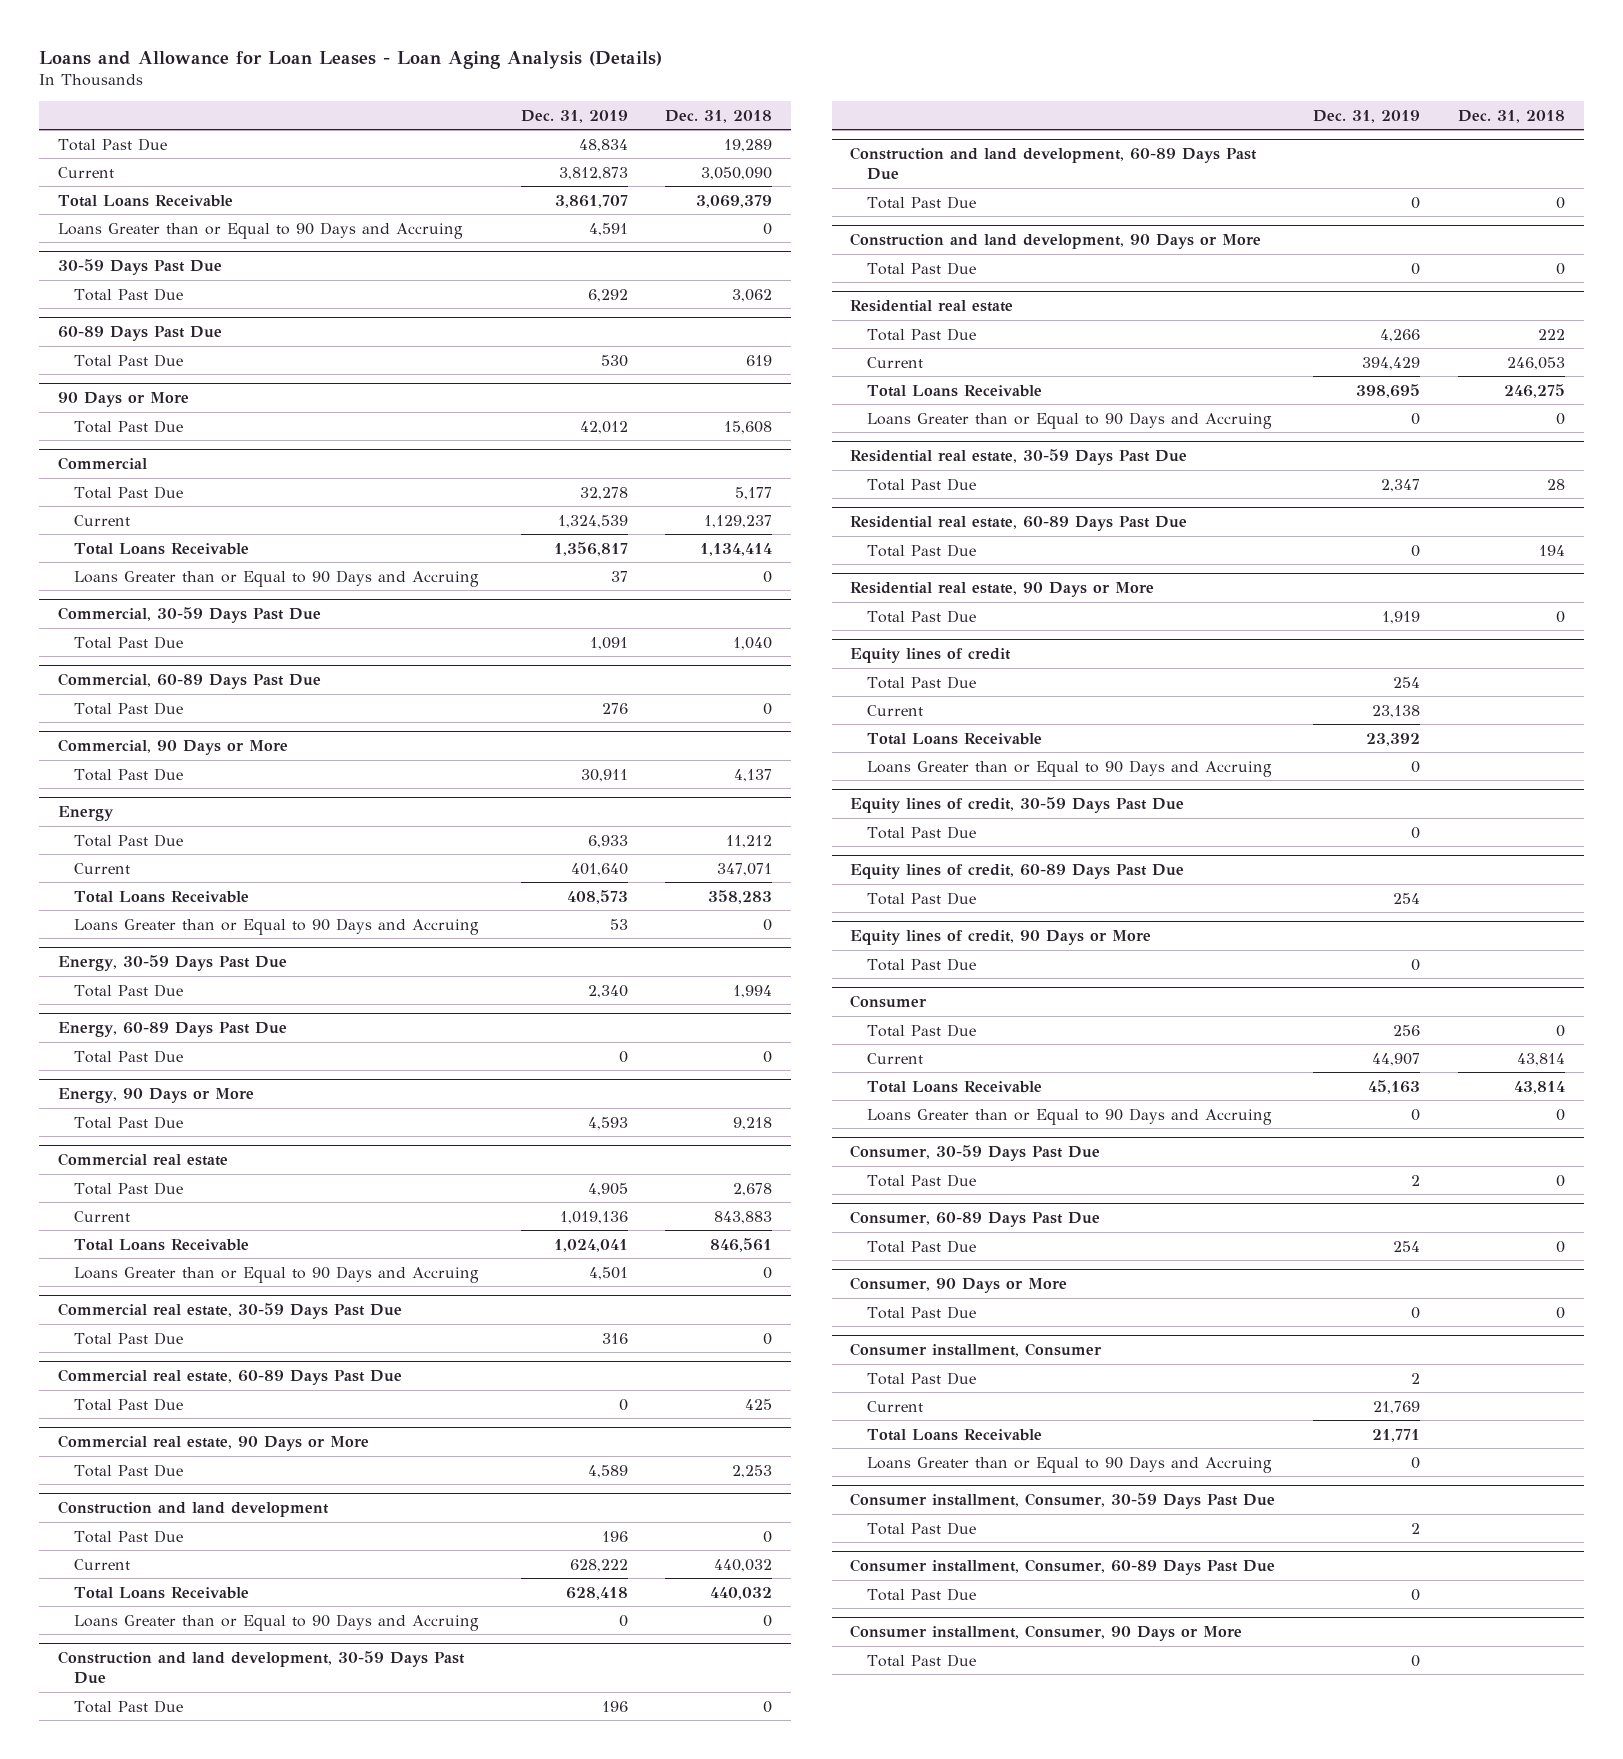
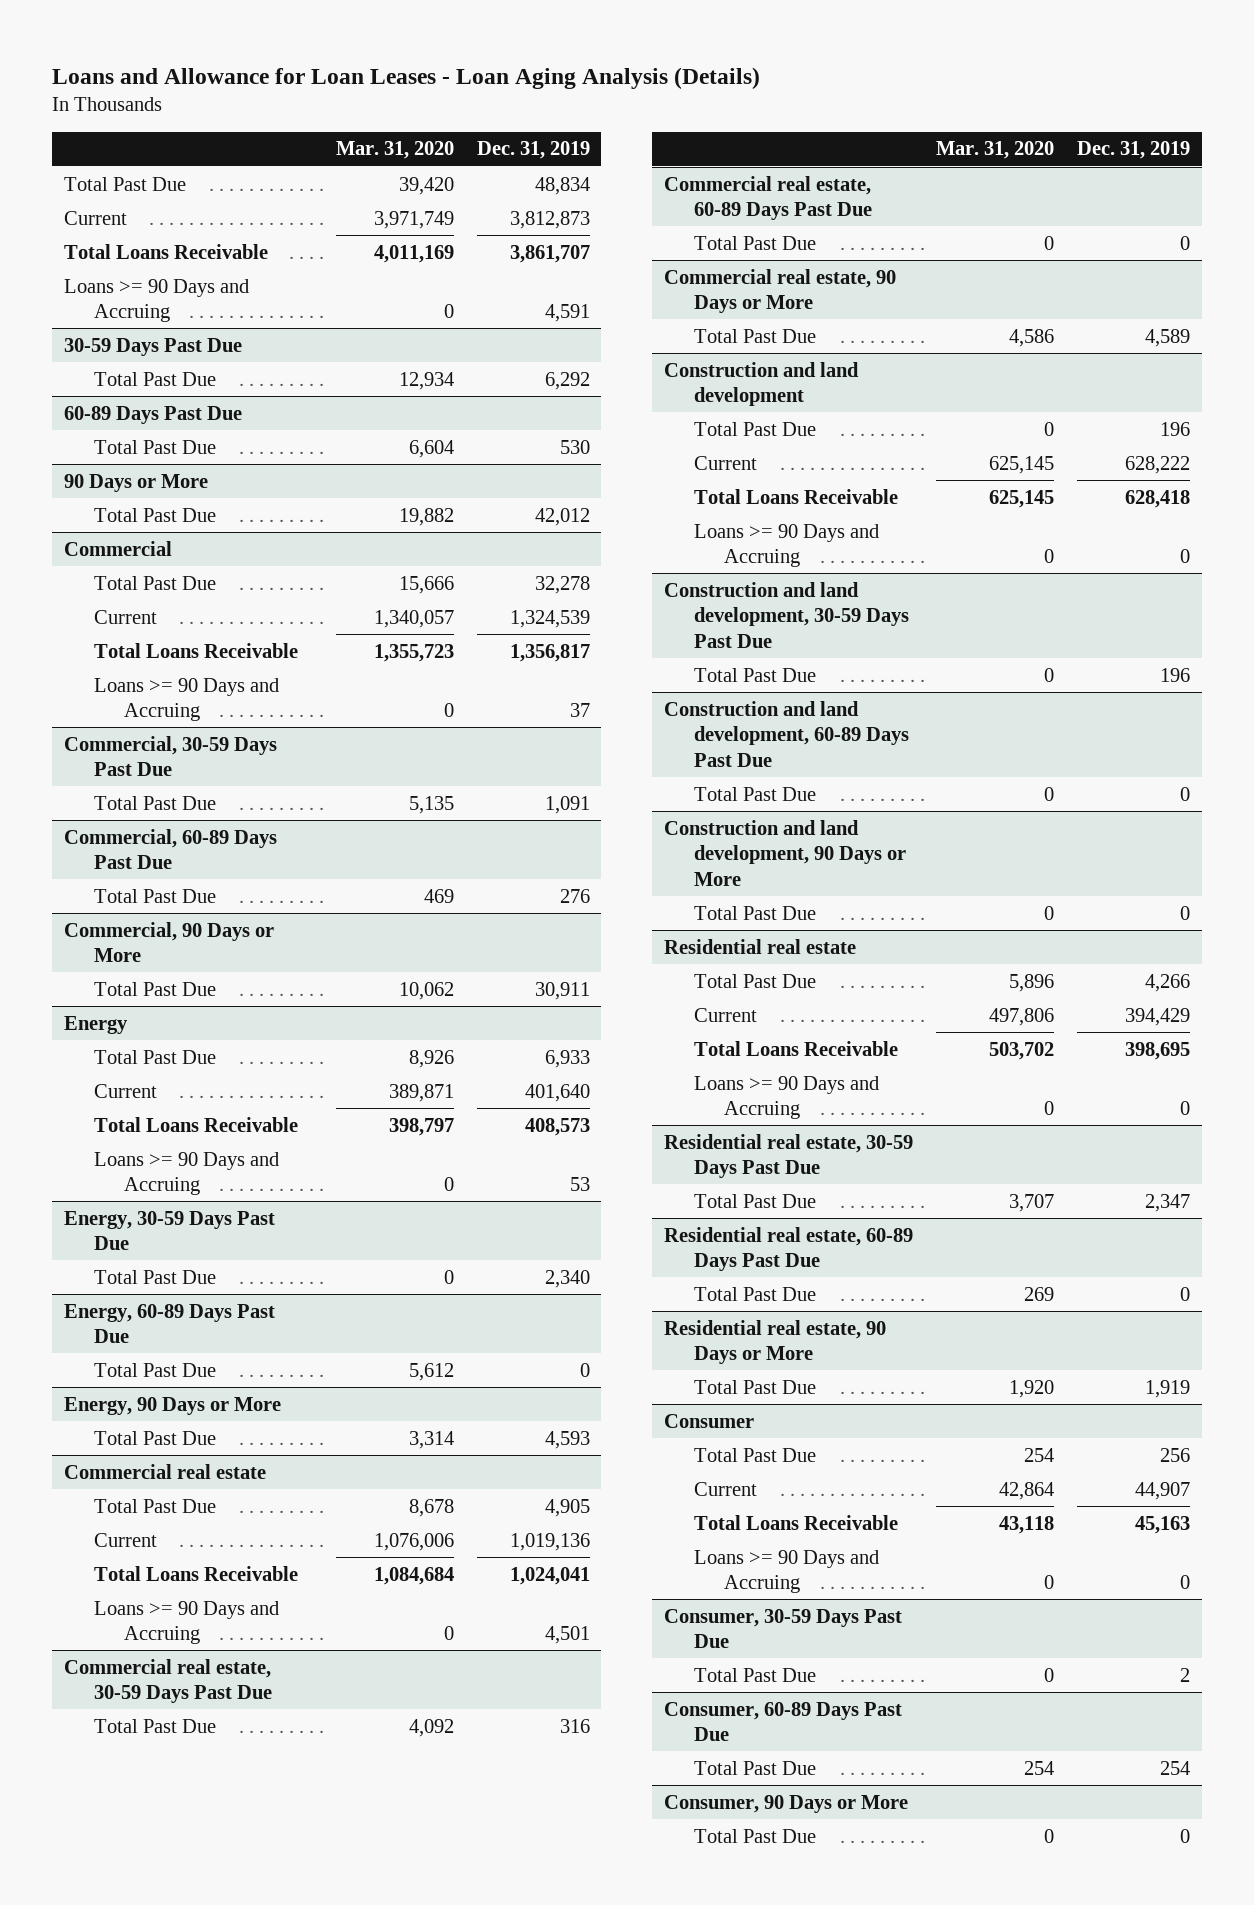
- | Dec. 31, 2019 | Dec. 31, 2018
+ | Mar. 31, 2020 | Dec. 31, 2019
- Loans Greater than or Equal to 90 Days and Accruing | 4,591 | 0
+ Loans >= 90 Days and Accruing | 0 | 4,591
@ Commercial
- Loans Greater than or Equal to 90 Days and Accruing | 37 | 0
+ Loans >= 90 Days and Accruing | 0 | 37
@ Energy
- Loans Greater than or Equal to 90 Days and Accruing | 53 | 0
+ Loans >= 90 Days and Accruing | 0 | 53
@ Commercial real estate
- Loans Greater than or Equal to 90 Days and Accruing | 4,501 | 0
+ Loans >= 90 Days and Accruing | 0 | 4,501
@ Construction and land development
- Loans Greater than or Equal to 90 Days and Accruing | 0 | 0
+ Loans >= 90 Days and Accruing | 0 | 0
@ Residential real estate
- Loans Greater than or Equal to 90 Days and Accruing | 0 | 0
+ Loans >= 90 Days and Accruing | 0 | 0
- Equity lines of credit
- Total Past Due | 254 |
- Current | 23,138 |
- Total Loans Receivable | 23,392 |
- Loans Greater than or Equal to 90 Days and Accruing | 0 |
- Equity lines of credit, 30-59 Days Past Due
- Total Past Due | 0 |
- Equity lines of credit, 60-89 Days Past Due
- Total Past Due | 254 |
- Equity lines of credit, 90 Days or More
- Total Past Due | 0 |
@ Consumer
- Loans Greater than or Equal to 90 Days and Accruing | 0 | 0
+ Loans >= 90 Days and Accruing | 0 | 0
- Consumer installment, Consumer
- Total Past Due | 2 |
- Current | 21,769 |
- Total Loans Receivable | 21,771 |
- Loans Greater than or Equal to 90 Days and Accruing | 0 |
- Consumer installment, Consumer, 30-59 Days Past Due
- Total Past Due | 2 |
- Consumer installment, Consumer, 60-89 Days Past Due
- Total Past Due | 0 |
- Consumer installment, Consumer, 90 Days or More
- Total Past Due | 0 |

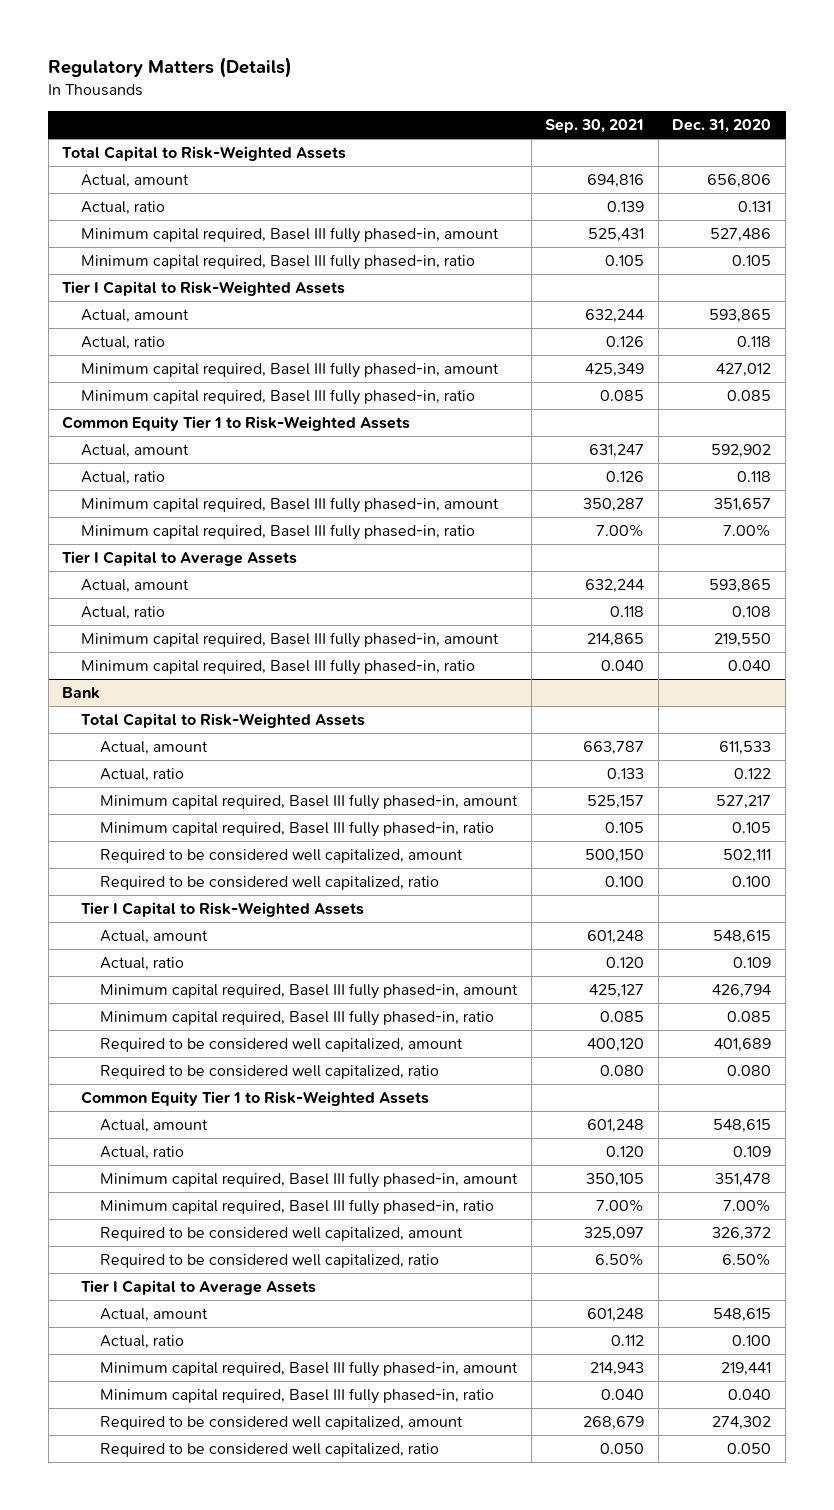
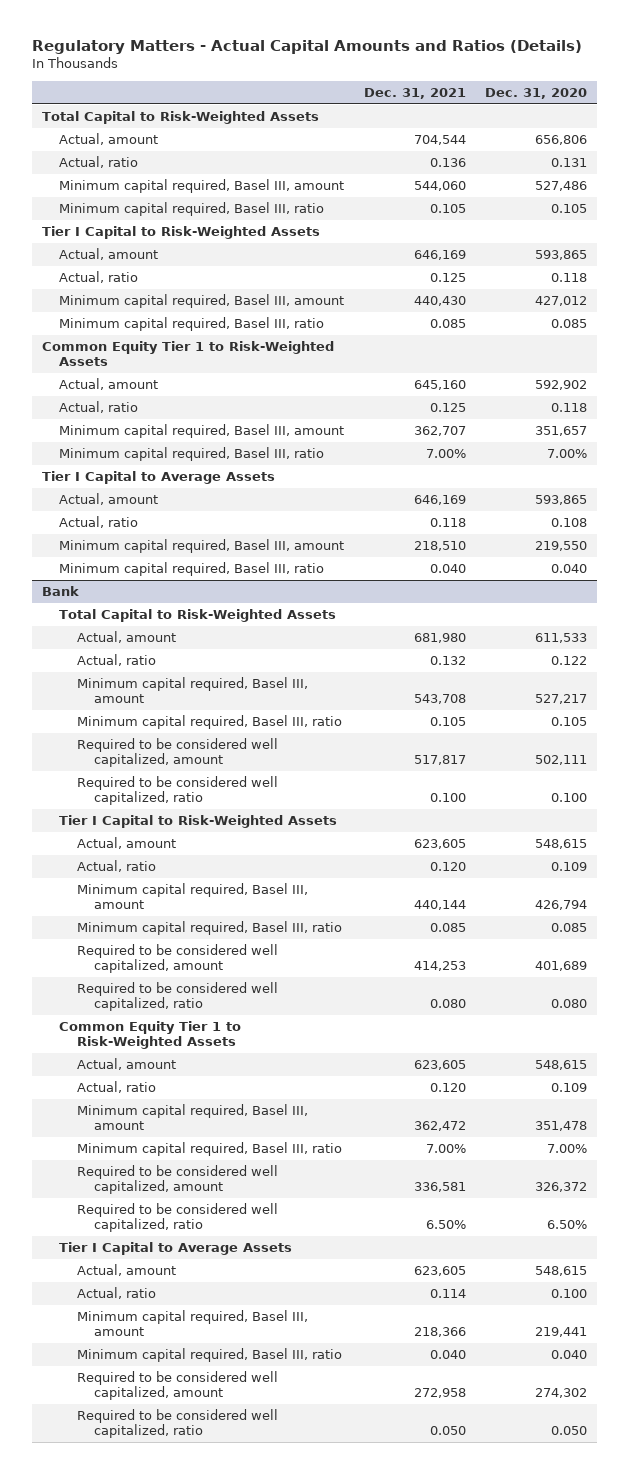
- Regulatory Matters (Details)
+ Regulatory Matters - Actual Capital Amounts and Ratios (Details)
- | Sep. 30, 2021 | Dec. 31, 2020
+ | Dec. 31, 2021 | Dec. 31, 2020
- Minimum capital required, Basel III fully phased-in, amount | 525,431 | 527,486
- Minimum capital required, Basel III fully phased-in, ratio | 0.105 | 0.105
+ Minimum capital required, Basel III, amount | 544,060 | 527,486
+ Minimum capital required, Basel III, ratio | 0.105 | 0.105
- Minimum capital required, Basel III fully phased-in, amount | 425,349 | 427,012
- Minimum capital required, Basel III fully phased-in, ratio | 0.085 | 0.085
+ Minimum capital required, Basel III, amount | 440,430 | 427,012
+ Minimum capital required, Basel III, ratio | 0.085 | 0.085
- Minimum capital required, Basel III fully phased-in, amount | 350,287 | 351,657
- Minimum capital required, Basel III fully phased-in, ratio | 7.00% | 7.00%
+ Minimum capital required, Basel III, amount | 362,707 | 351,657
+ Minimum capital required, Basel III, ratio | 7.00% | 7.00%
- Minimum capital required, Basel III fully phased-in, amount | 214,865 | 219,550
- Minimum capital required, Basel III fully phased-in, ratio | 0.040 | 0.040
+ Minimum capital required, Basel III, amount | 218,510 | 219,550
+ Minimum capital required, Basel III, ratio | 0.040 | 0.040
@ Bank
- Minimum capital required, Basel III fully phased-in, amount | 525,157 | 527,217
- Minimum capital required, Basel III fully phased-in, ratio | 0.105 | 0.105
+ Minimum capital required, Basel III, amount | 543,708 | 527,217
+ Minimum capital required, Basel III, ratio | 0.105 | 0.105
- Minimum capital required, Basel III fully phased-in, amount | 425,127 | 426,794
- Minimum capital required, Basel III fully phased-in, ratio | 0.085 | 0.085
+ Minimum capital required, Basel III, amount | 440,144 | 426,794
+ Minimum capital required, Basel III, ratio | 0.085 | 0.085
- Minimum capital required, Basel III fully phased-in, amount | 350,105 | 351,478
- Minimum capital required, Basel III fully phased-in, ratio | 7.00% | 7.00%
+ Minimum capital required, Basel III, amount | 362,472 | 351,478
+ Minimum capital required, Basel III, ratio | 7.00% | 7.00%
- Minimum capital required, Basel III fully phased-in, amount | 214,943 | 219,441
- Minimum capital required, Basel III fully phased-in, ratio | 0.040 | 0.040
+ Minimum capital required, Basel III, amount | 218,366 | 219,441
+ Minimum capital required, Basel III, ratio | 0.040 | 0.040

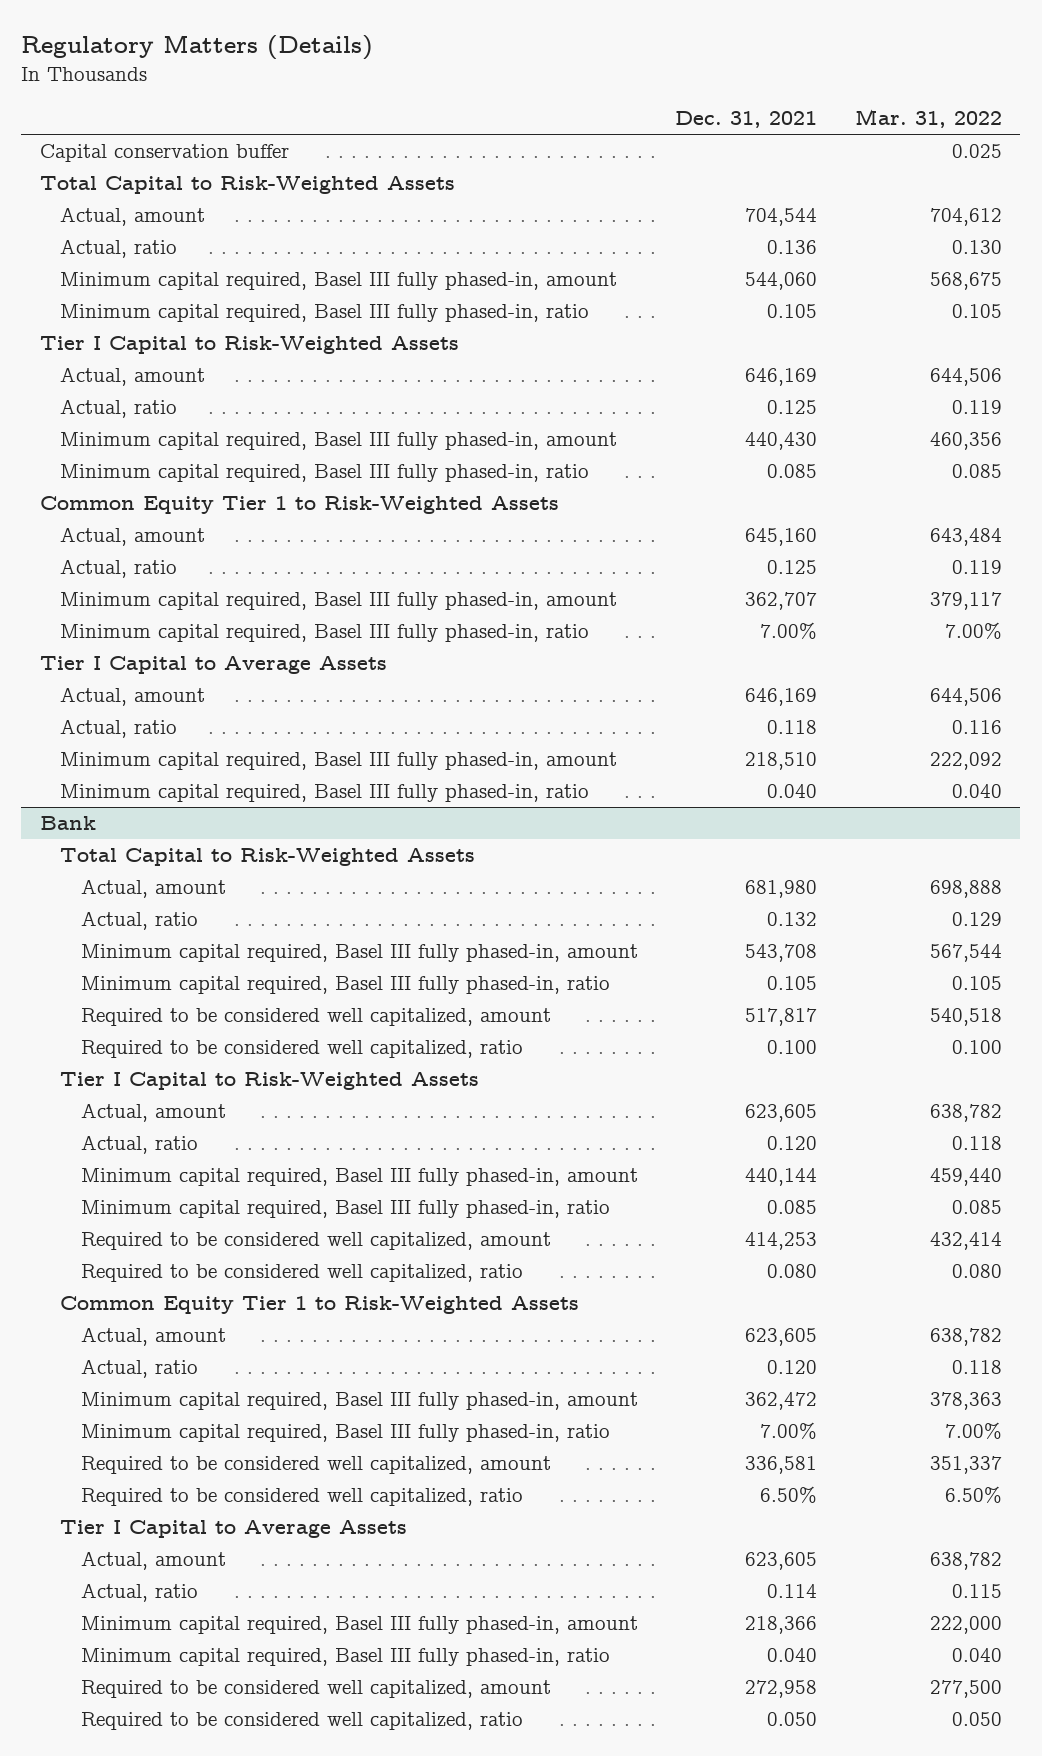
- Regulatory Matters - Actual Capital Amounts and Ratios (Details)
+ Regulatory Matters (Details)
- | Dec. 31, 2021 | Dec. 31, 2020
+ | Dec. 31, 2021 | Mar. 31, 2022
+ Capital conservation buffer | | 0.025
- Minimum capital required, Basel III, amount | 544,060 | 527,486
- Minimum capital required, Basel III, ratio | 0.105 | 0.105
+ Minimum capital required, Basel III fully phased-in, amount | 544,060 | 568,675
+ Minimum capital required, Basel III fully phased-in, ratio | 0.105 | 0.105
- Minimum capital required, Basel III, amount | 440,430 | 427,012
- Minimum capital required, Basel III, ratio | 0.085 | 0.085
+ Minimum capital required, Basel III fully phased-in, amount | 440,430 | 460,356
+ Minimum capital required, Basel III fully phased-in, ratio | 0.085 | 0.085
- Minimum capital required, Basel III, amount | 362,707 | 351,657
- Minimum capital required, Basel III, ratio | 7.00% | 7.00%
+ Minimum capital required, Basel III fully phased-in, amount | 362,707 | 379,117
+ Minimum capital required, Basel III fully phased-in, ratio | 7.00% | 7.00%
- Minimum capital required, Basel III, amount | 218,510 | 219,550
- Minimum capital required, Basel III, ratio | 0.040 | 0.040
+ Minimum capital required, Basel III fully phased-in, amount | 218,510 | 222,092
+ Minimum capital required, Basel III fully phased-in, ratio | 0.040 | 0.040
@ Bank
- Minimum capital required, Basel III, amount | 543,708 | 527,217
- Minimum capital required, Basel III, ratio | 0.105 | 0.105
+ Minimum capital required, Basel III fully phased-in, amount | 543,708 | 567,544
+ Minimum capital required, Basel III fully phased-in, ratio | 0.105 | 0.105
- Minimum capital required, Basel III, amount | 440,144 | 426,794
- Minimum capital required, Basel III, ratio | 0.085 | 0.085
+ Minimum capital required, Basel III fully phased-in, amount | 440,144 | 459,440
+ Minimum capital required, Basel III fully phased-in, ratio | 0.085 | 0.085
- Minimum capital required, Basel III, amount | 362,472 | 351,478
- Minimum capital required, Basel III, ratio | 7.00% | 7.00%
+ Minimum capital required, Basel III fully phased-in, amount | 362,472 | 378,363
+ Minimum capital required, Basel III fully phased-in, ratio | 7.00% | 7.00%
- Minimum capital required, Basel III, amount | 218,366 | 219,441
- Minimum capital required, Basel III, ratio | 0.040 | 0.040
+ Minimum capital required, Basel III fully phased-in, amount | 218,366 | 222,000
+ Minimum capital required, Basel III fully phased-in, ratio | 0.040 | 0.040

